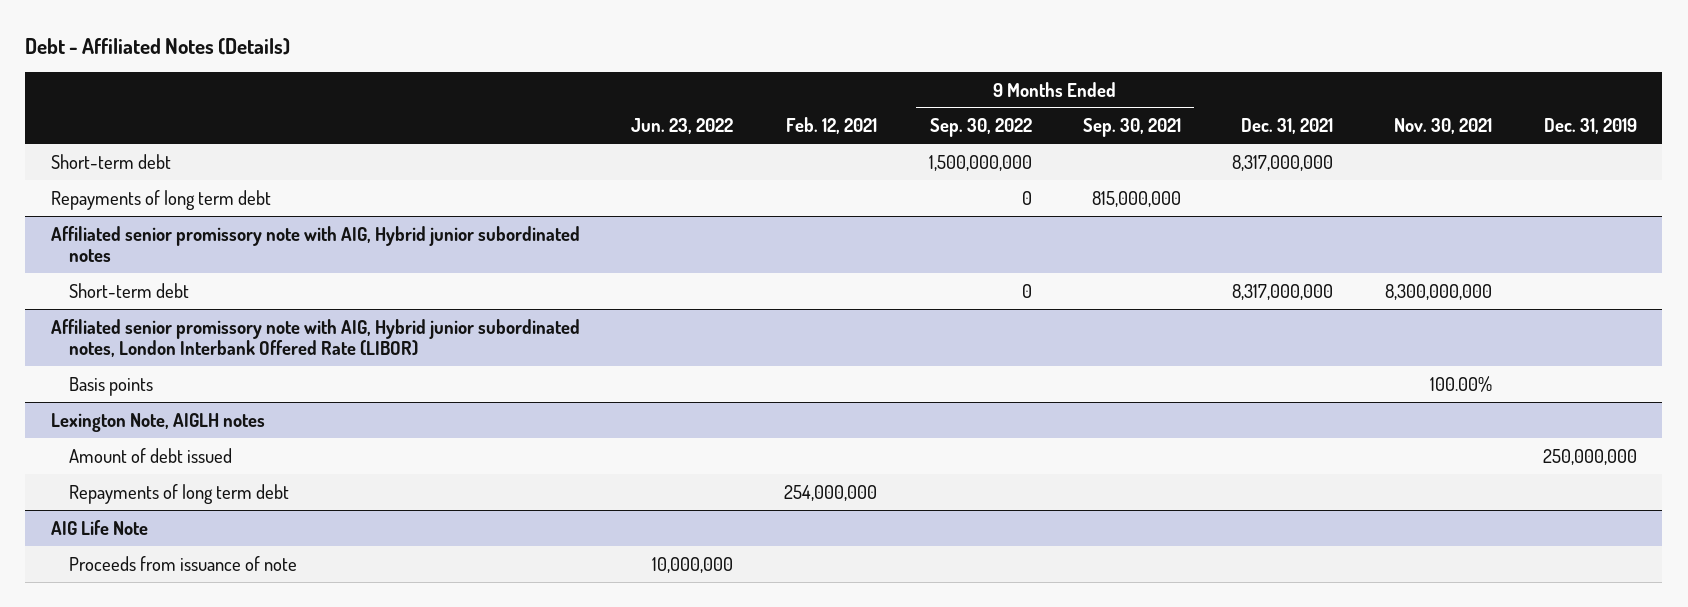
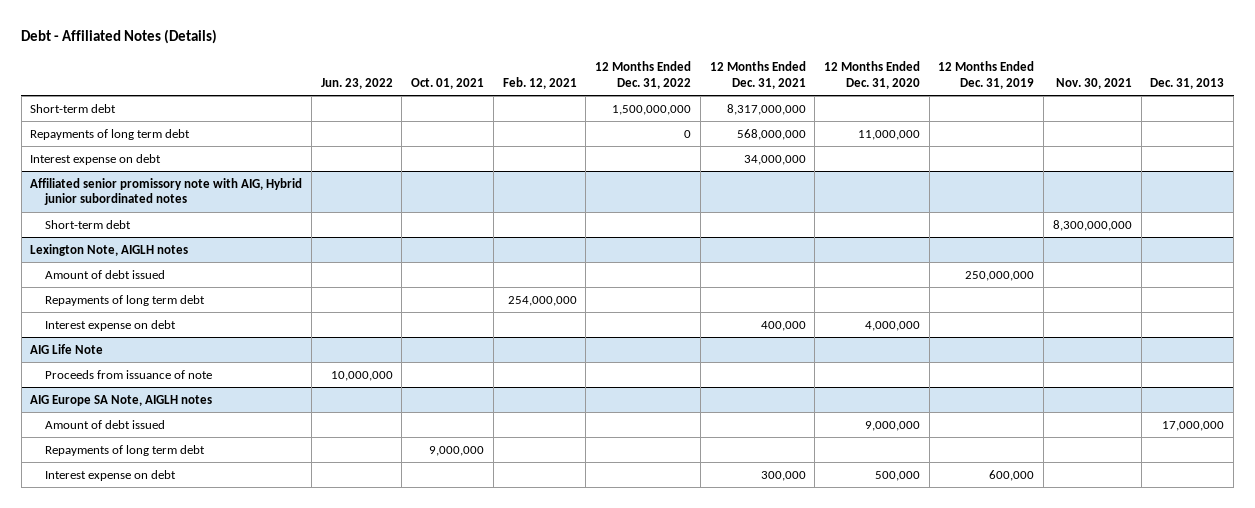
- | Jun. 23, 2022 | Feb. 12, 2021 | 9 Months Ended Sep. 30, 2022 | 9 Months Ended Sep. 30, 2021 | Dec. 31, 2021 | Nov. 30, 2021 | Dec. 31, 2019
+ | Jun. 23, 2022 | Oct. 01, 2021 | Feb. 12, 2021 | 12 Months Ended Dec. 31, 2022 | 12 Months Ended Dec. 31, 2021 | 12 Months Ended Dec. 31, 2020 | 12 Months Ended Dec. 31, 2019 | Nov. 30, 2021 | Dec. 31, 2013
+ Interest expense on debt | | | | | 34,000,000 | | | |
- Affiliated senior promissory note with AIG, Hybrid junior subordinated notes, London Interbank Offered Rate (LIBOR)
- Basis points | | | | | | 100.00% |
@ Lexington Note, AIGLH notes
+ Interest expense on debt | | | | | 400,000 | 4,000,000 | | |
+ AIG Europe SA Note, AIGLH notes
+ Amount of debt issued | | | | | | 9,000,000 | | | 17,000,000
+ Repayments of long term debt | | 9,000,000 | | | | | | |
+ Interest expense on debt | | | | | 300,000 | 500,000 | 600,000 | |

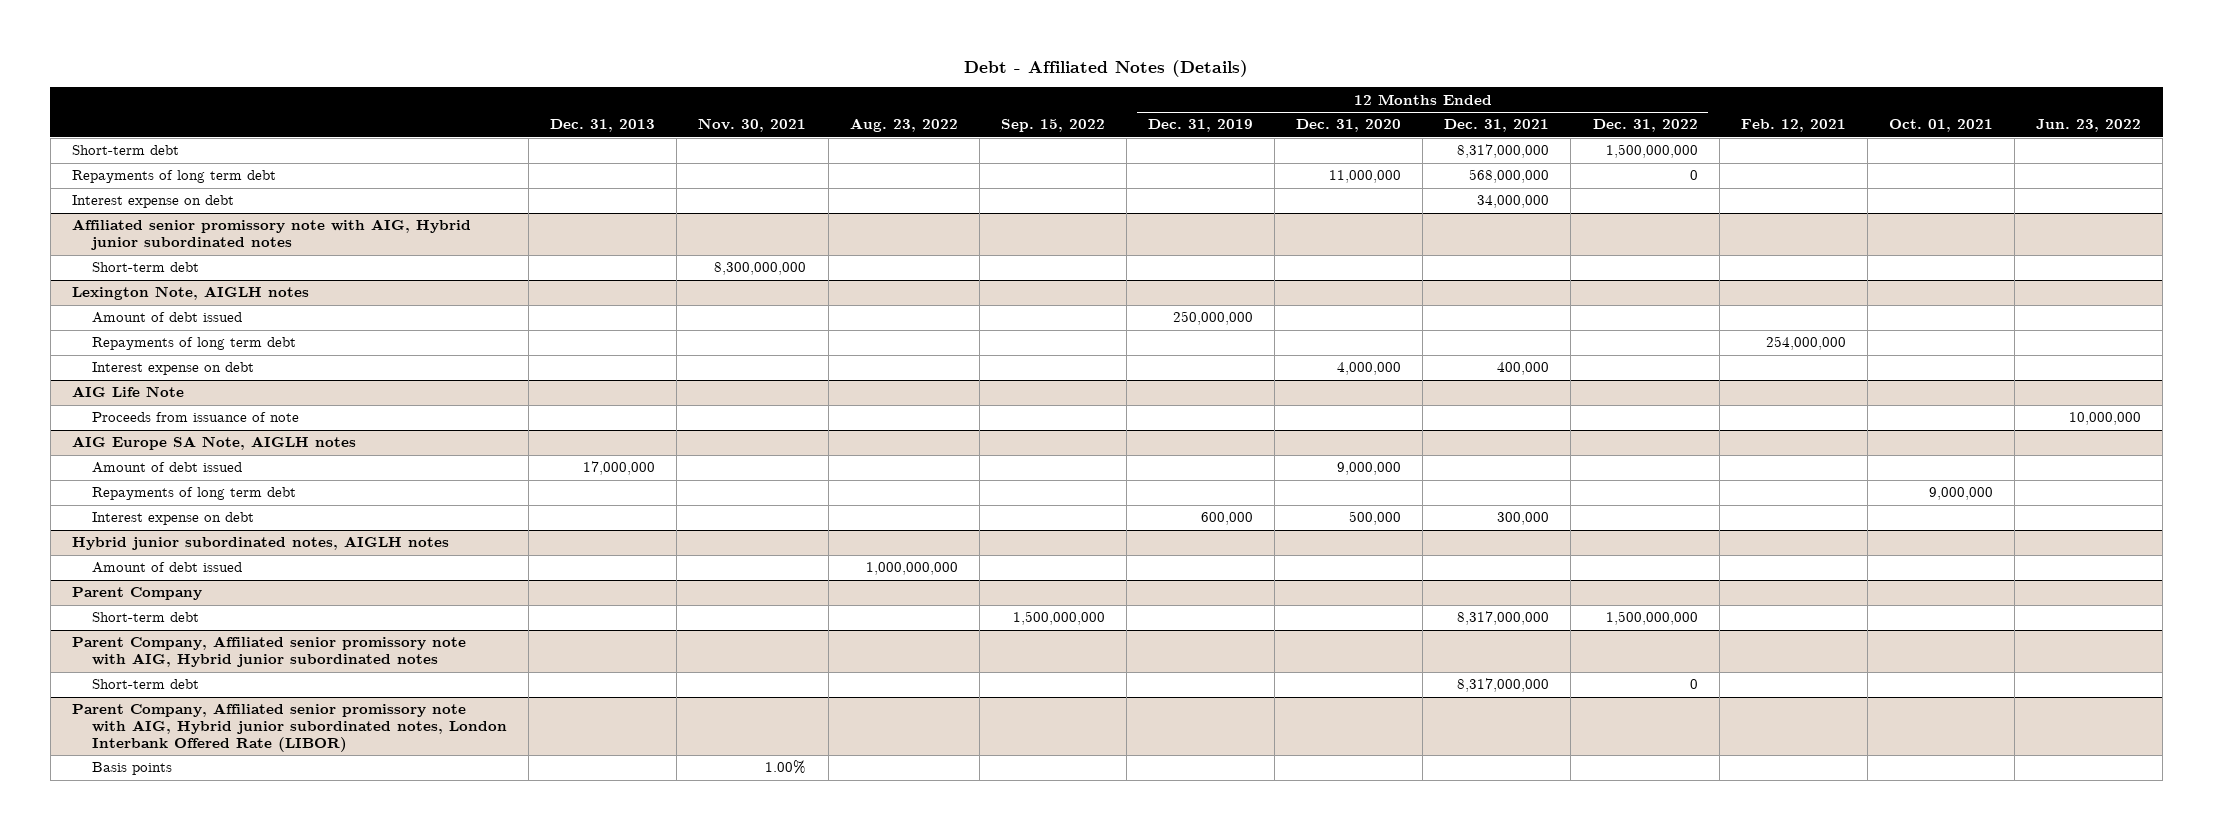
- | Jun. 23, 2022 | Oct. 01, 2021 | Feb. 12, 2021 | 12 Months Ended Dec. 31, 2022 | 12 Months Ended Dec. 31, 2021 | 12 Months Ended Dec. 31, 2020 | 12 Months Ended Dec. 31, 2019 | Nov. 30, 2021 | Dec. 31, 2013
+ | Dec. 31, 2013 | Nov. 30, 2021 | Aug. 23, 2022 | Sep. 15, 2022 | 12 Months Ended Dec. 31, 2019 | 12 Months Ended Dec. 31, 2020 | 12 Months Ended Dec. 31, 2021 | 12 Months Ended Dec. 31, 2022 | Feb. 12, 2021 | Oct. 01, 2021 | Jun. 23, 2022
+ Hybrid junior subordinated notes, AIGLH notes
+ Amount of debt issued | | | 1,000,000,000 | | | | | | | |
+ Parent Company
+ Short-term debt | | | | 1,500,000,000 | | | 8,317,000,000 | 1,500,000,000 | | |
+ Parent Company, Affiliated senior promissory note with AIG, Hybrid junior subordinated notes
+ Short-term debt | | | | | | | 8,317,000,000 | 0 | | |
+ Parent Company, Affiliated senior promissory note with AIG, Hybrid junior subordinated notes, London Interbank Offered Rate (LIBOR)
+ Basis points | | 1.00% | | | | | | | | |

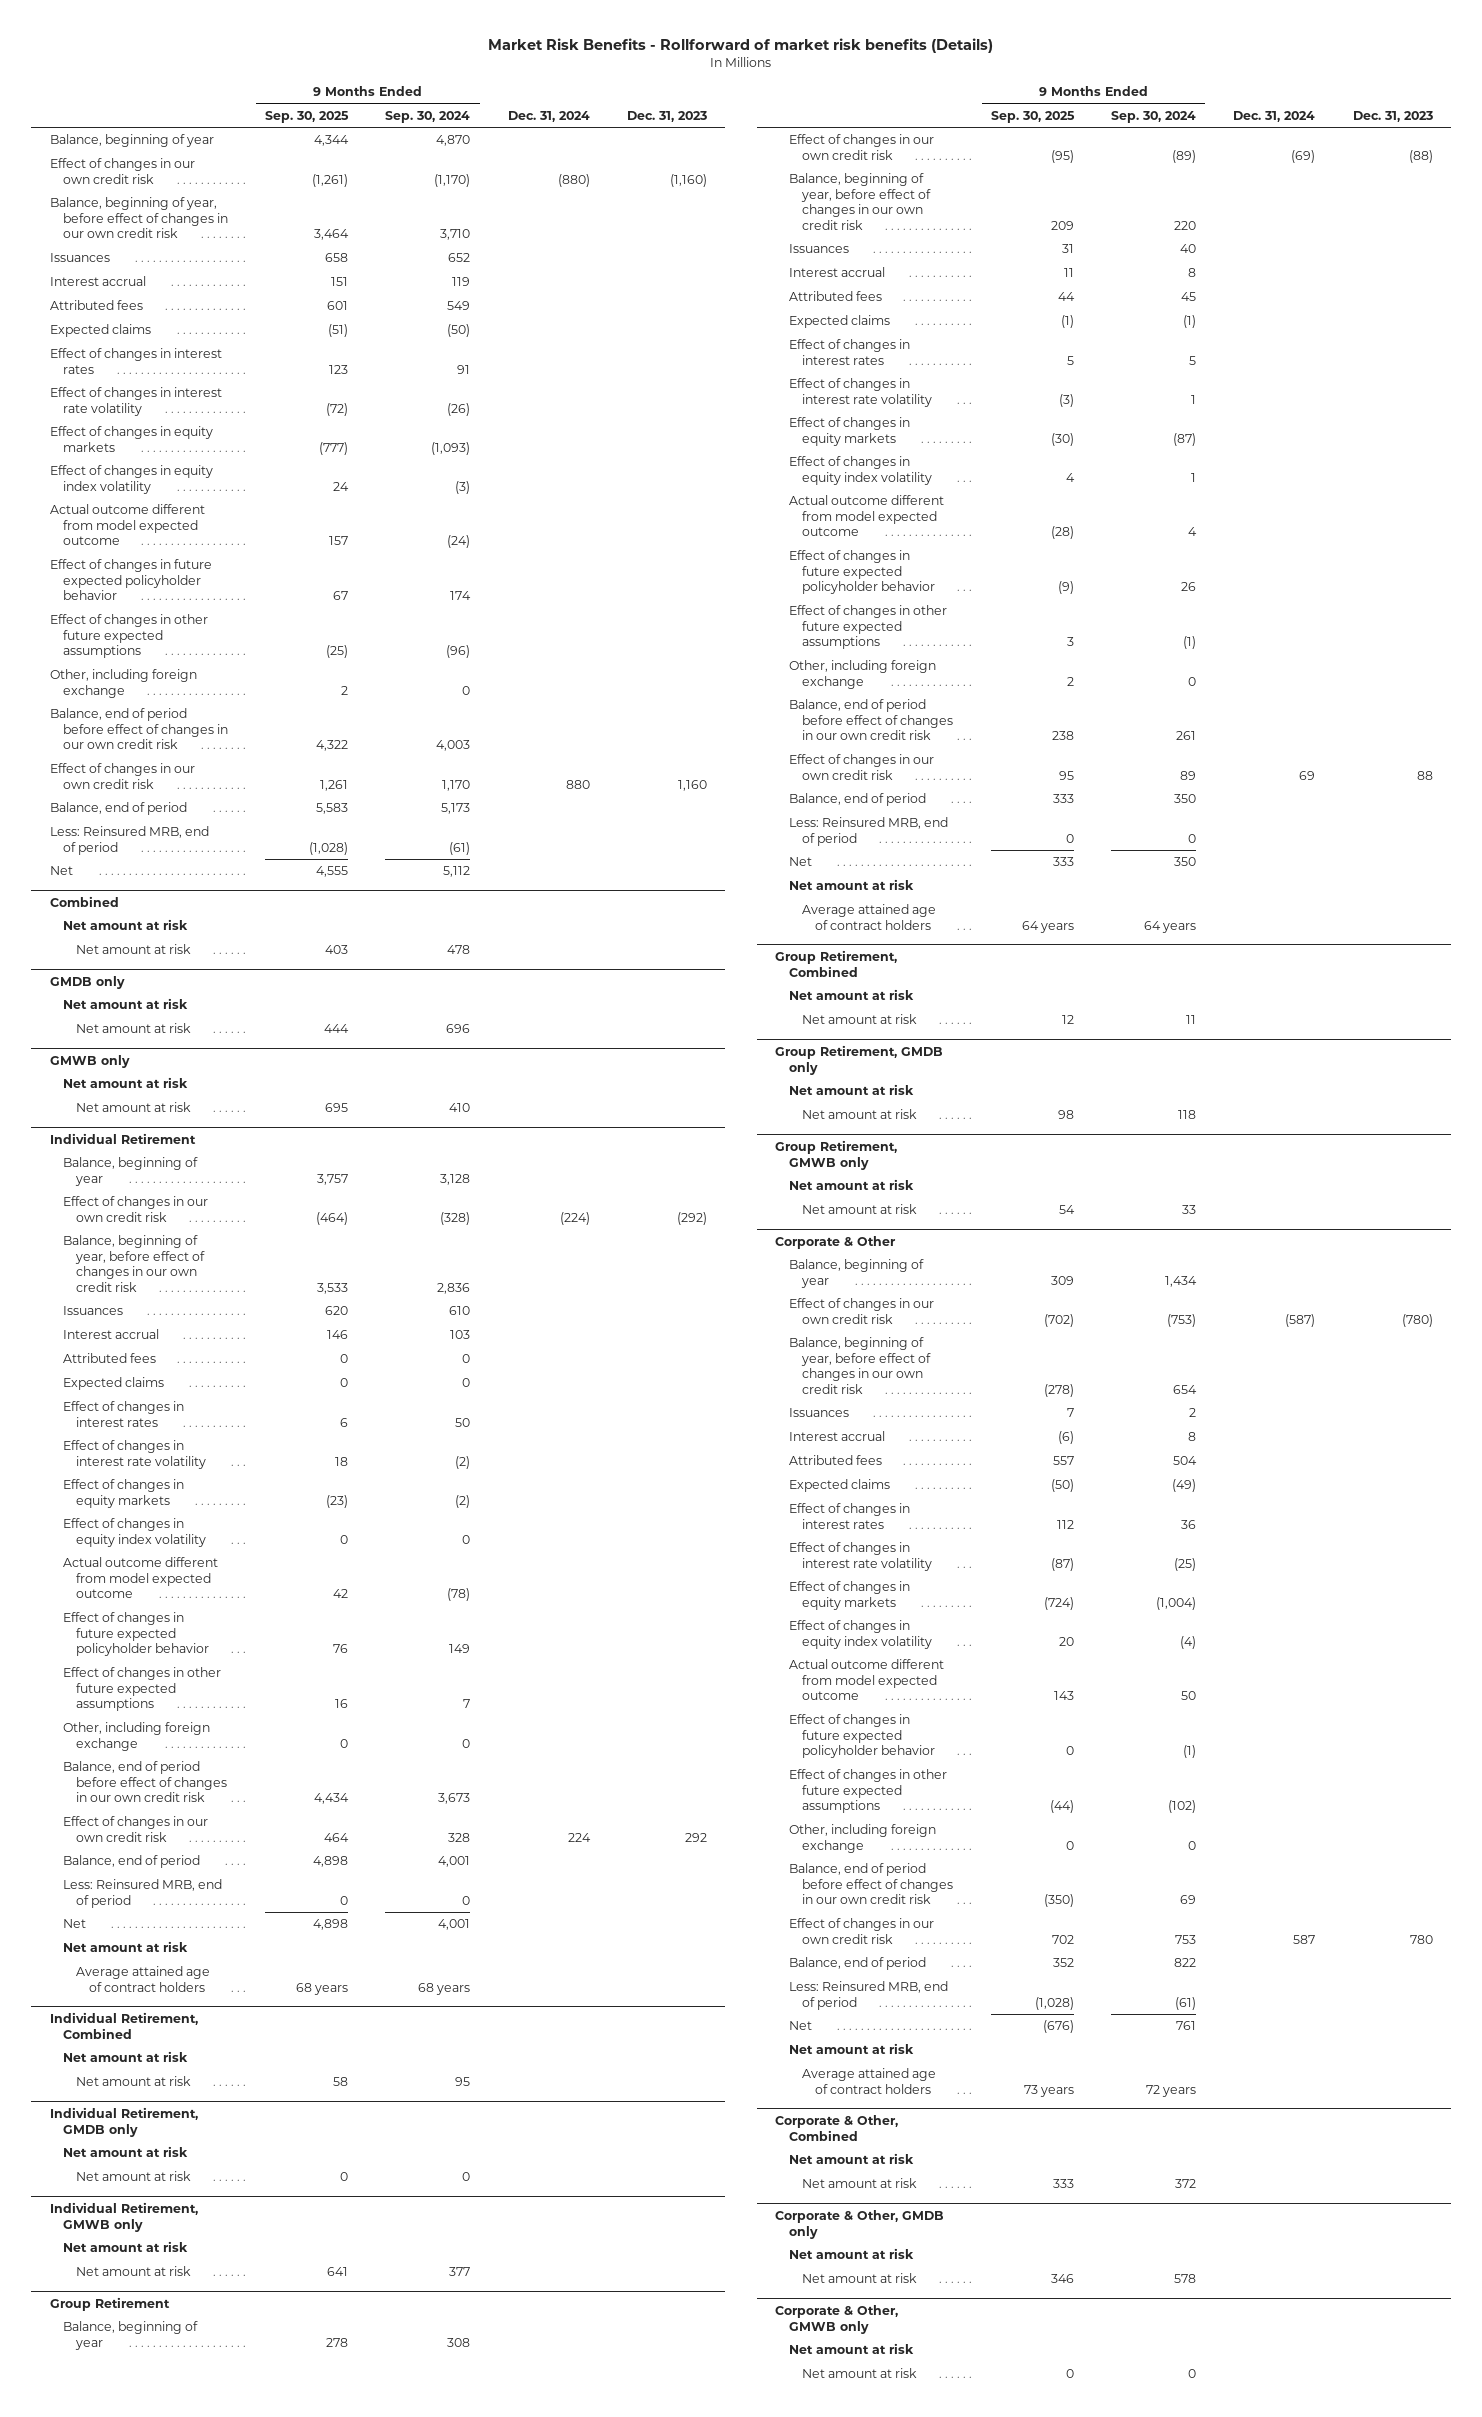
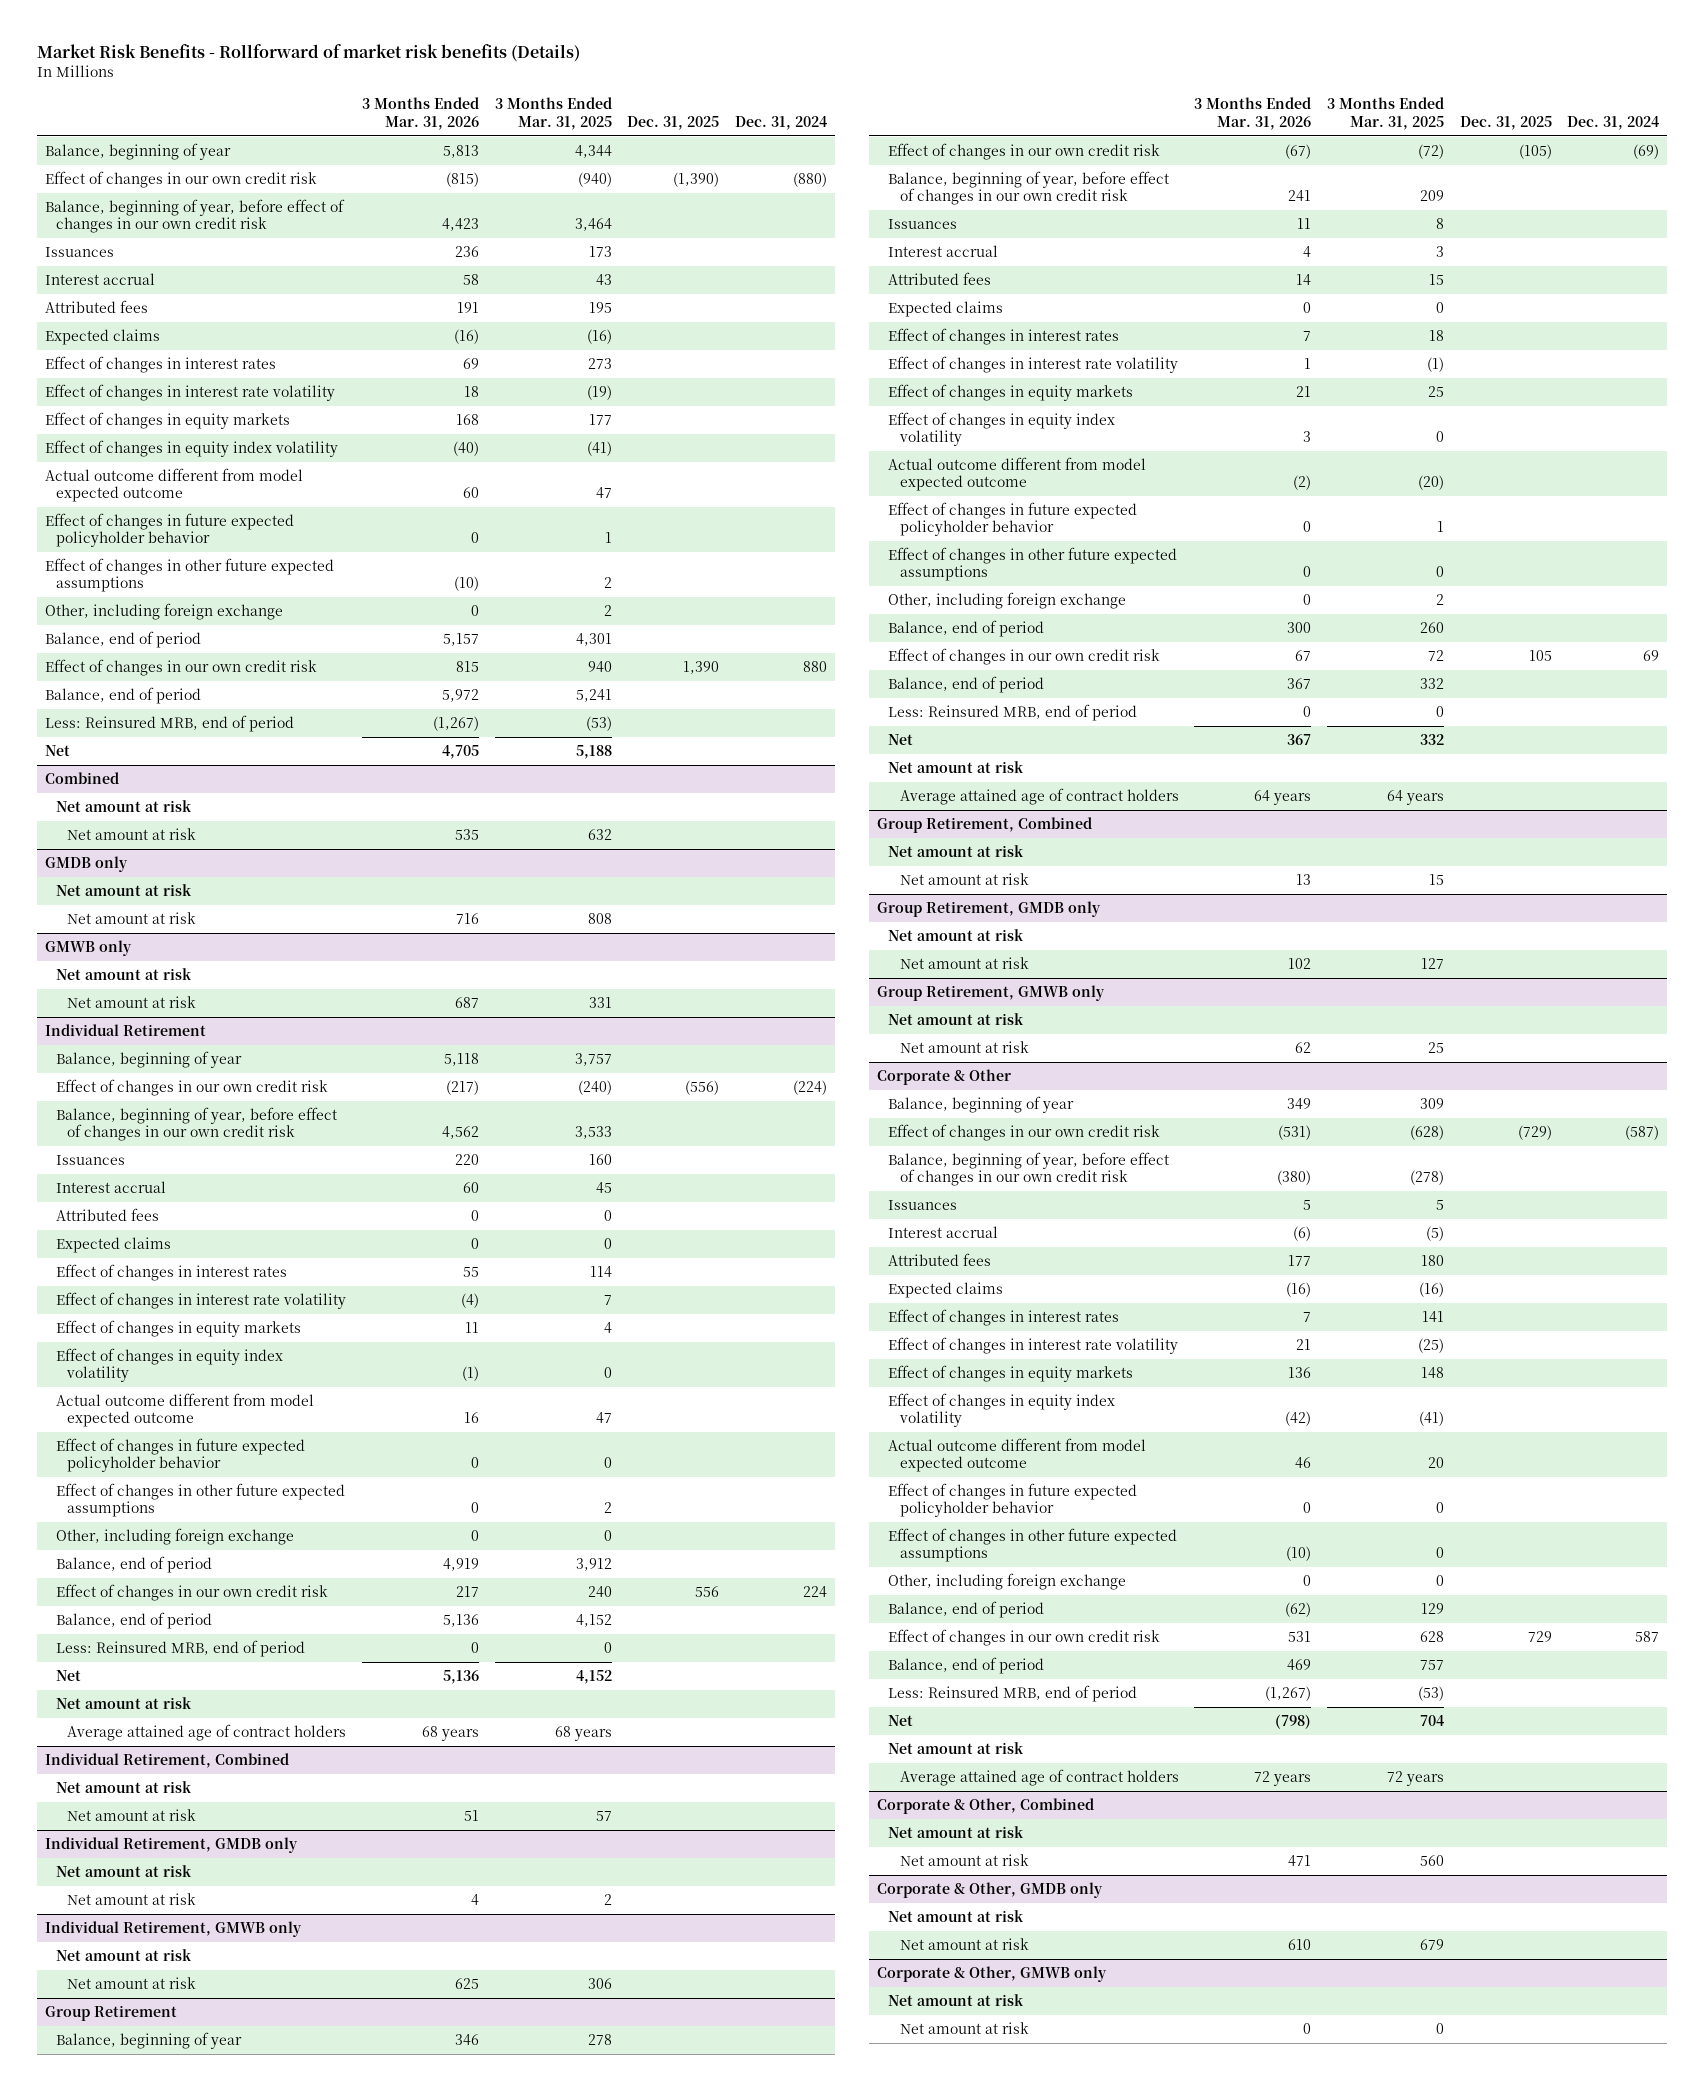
- | 9 Months Ended Sep. 30, 2025 | 9 Months Ended Sep. 30, 2024 | Dec. 31, 2024 | Dec. 31, 2023
+ | 3 Months Ended Mar. 31, 2026 | 3 Months Ended Mar. 31, 2025 | Dec. 31, 2025 | Dec. 31, 2024
- Balance, end of period before effect of changes in our own credit risk | 4,322 | 4,003 | |
+ Balance, end of period | 5,157 | 4,301 | |
@ Individual Retirement
- Balance, end of period before effect of changes in our own credit risk | 4,434 | 3,673 | |
+ Balance, end of period | 4,919 | 3,912 | |
@ Group Retirement
- Balance, end of period before effect of changes in our own credit risk | 238 | 261 | |
+ Balance, end of period | 300 | 260 | |
@ Corporate & Other
- Balance, end of period before effect of changes in our own credit risk | (350) | 69 | |
+ Balance, end of period | (62) | 129 | |

